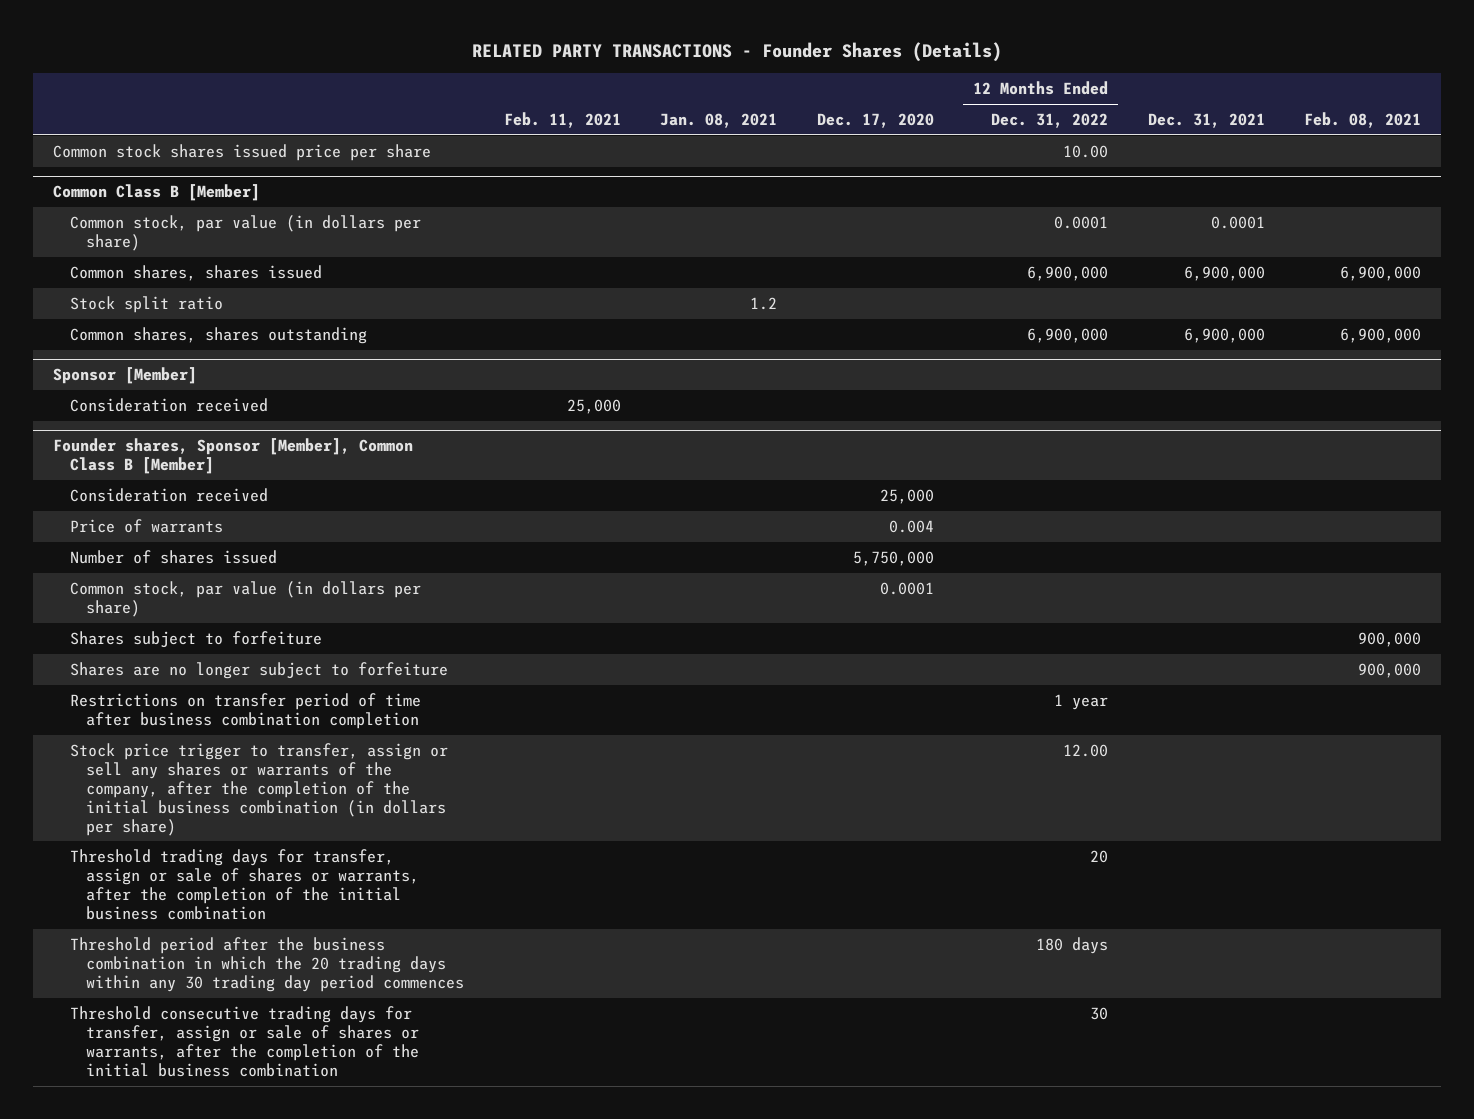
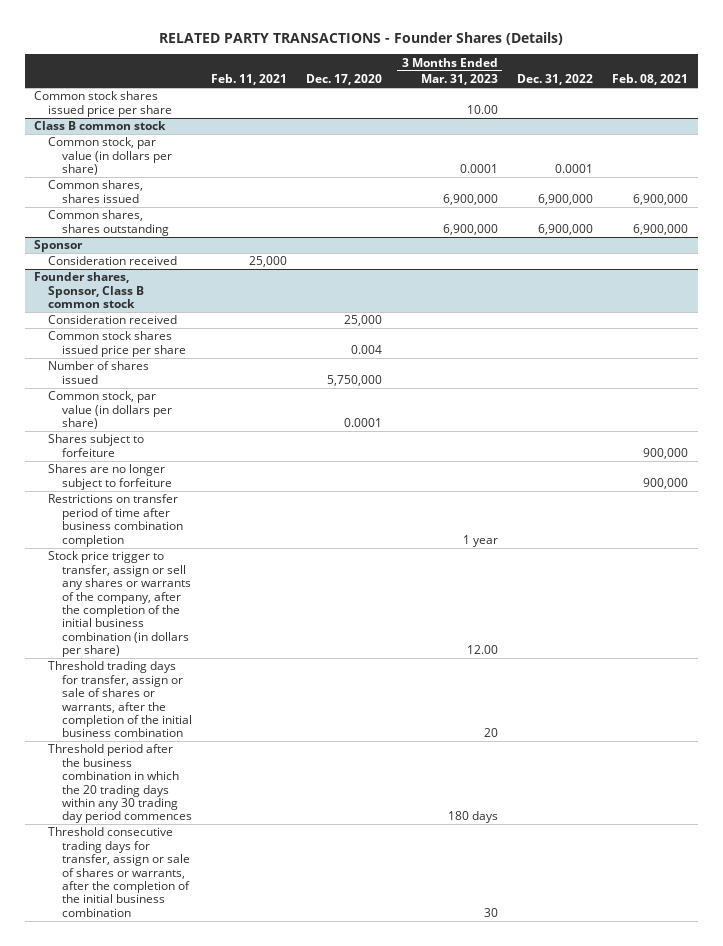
- | Feb. 11, 2021 | Jan. 08, 2021 | Dec. 17, 2020 | 12 Months Ended Dec. 31, 2022 | Dec. 31, 2021 | Feb. 08, 2021
+ | Feb. 11, 2021 | Dec. 17, 2020 | 3 Months Ended Mar. 31, 2023 | Dec. 31, 2022 | Feb. 08, 2021
- Common Class B [Member]
+ Class B common stock
- Stock split ratio | | 1.2 | | | |
- Sponsor [Member]
+ Sponsor
- Founder shares, Sponsor [Member], Common Class B [Member]
+ Founder shares, Sponsor, Class B common stock
- Price of warrants | | | 0.004 | | |
+ Common stock shares issued price per share | | 0.004 | | |

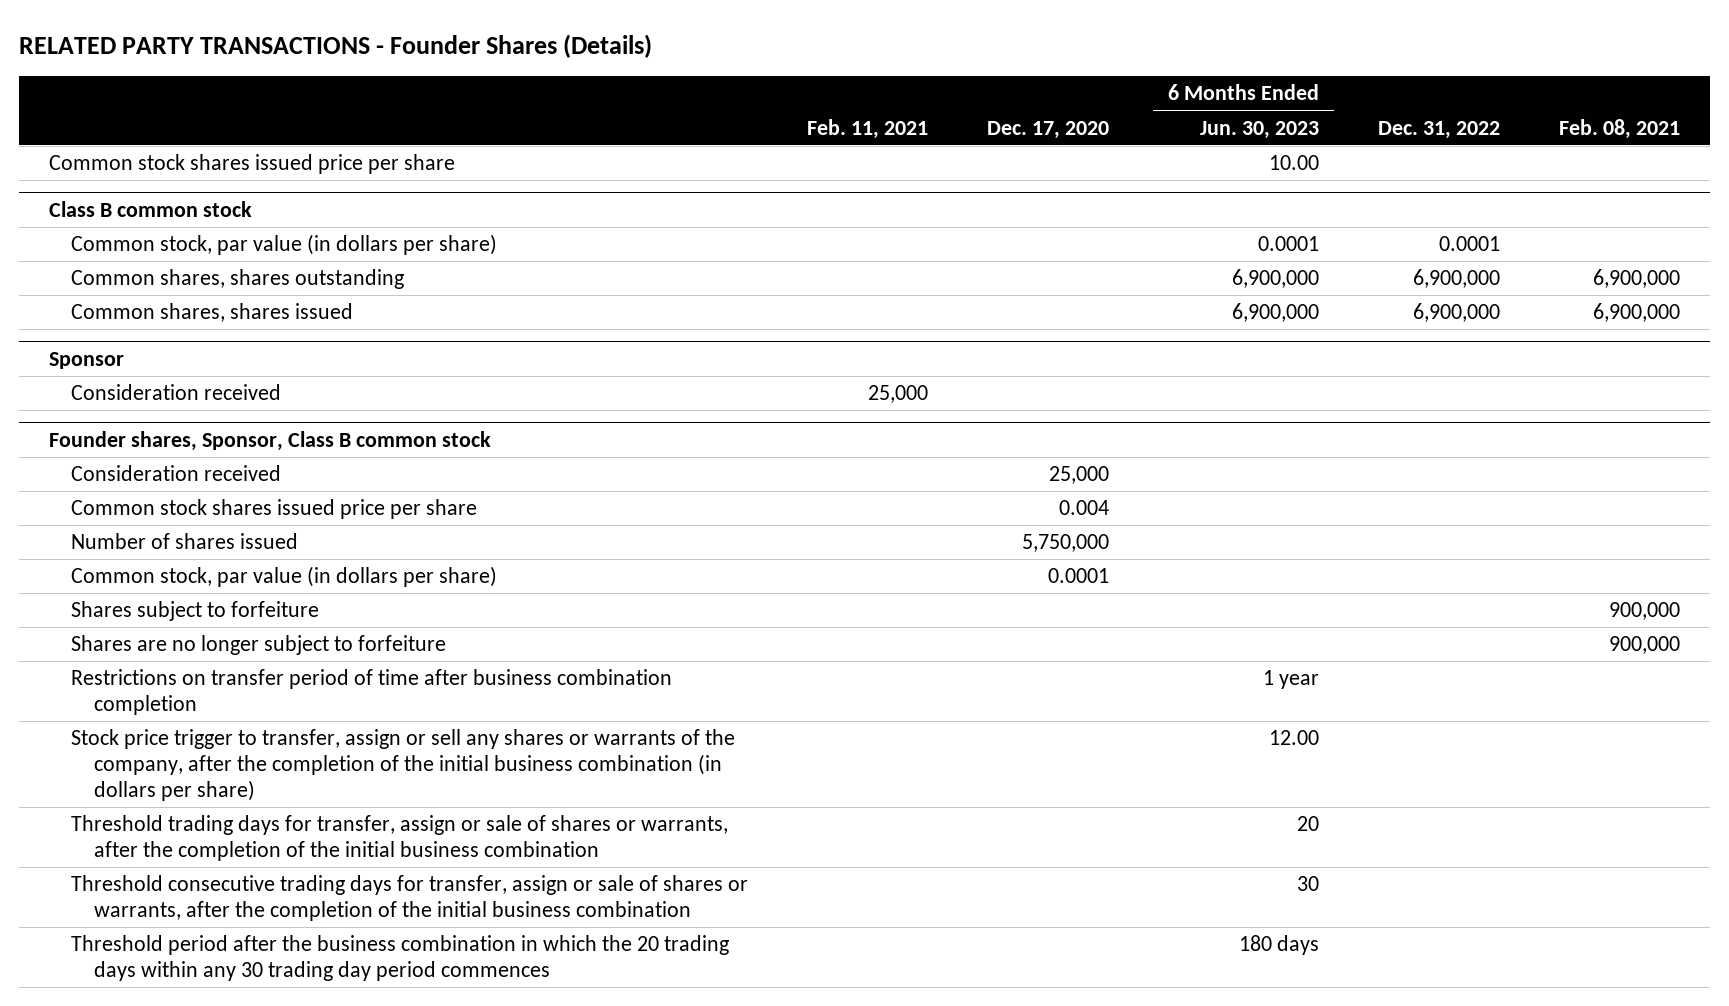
- | Feb. 11, 2021 | Dec. 17, 2020 | 3 Months Ended Mar. 31, 2023 | Dec. 31, 2022 | Feb. 08, 2021
+ | Feb. 11, 2021 | Dec. 17, 2020 | 6 Months Ended Jun. 30, 2023 | Dec. 31, 2022 | Feb. 08, 2021
@ Class B common stock
moved down: Common shares, shares issued | | | 6,900,000 | 6,900,000 | 6,900,000
@ Founder shares, Sponsor, Class B common stock
moved down: Threshold period after the business combination in which the 20 trading days within any 30 trading day period commences | | | 180 days | |

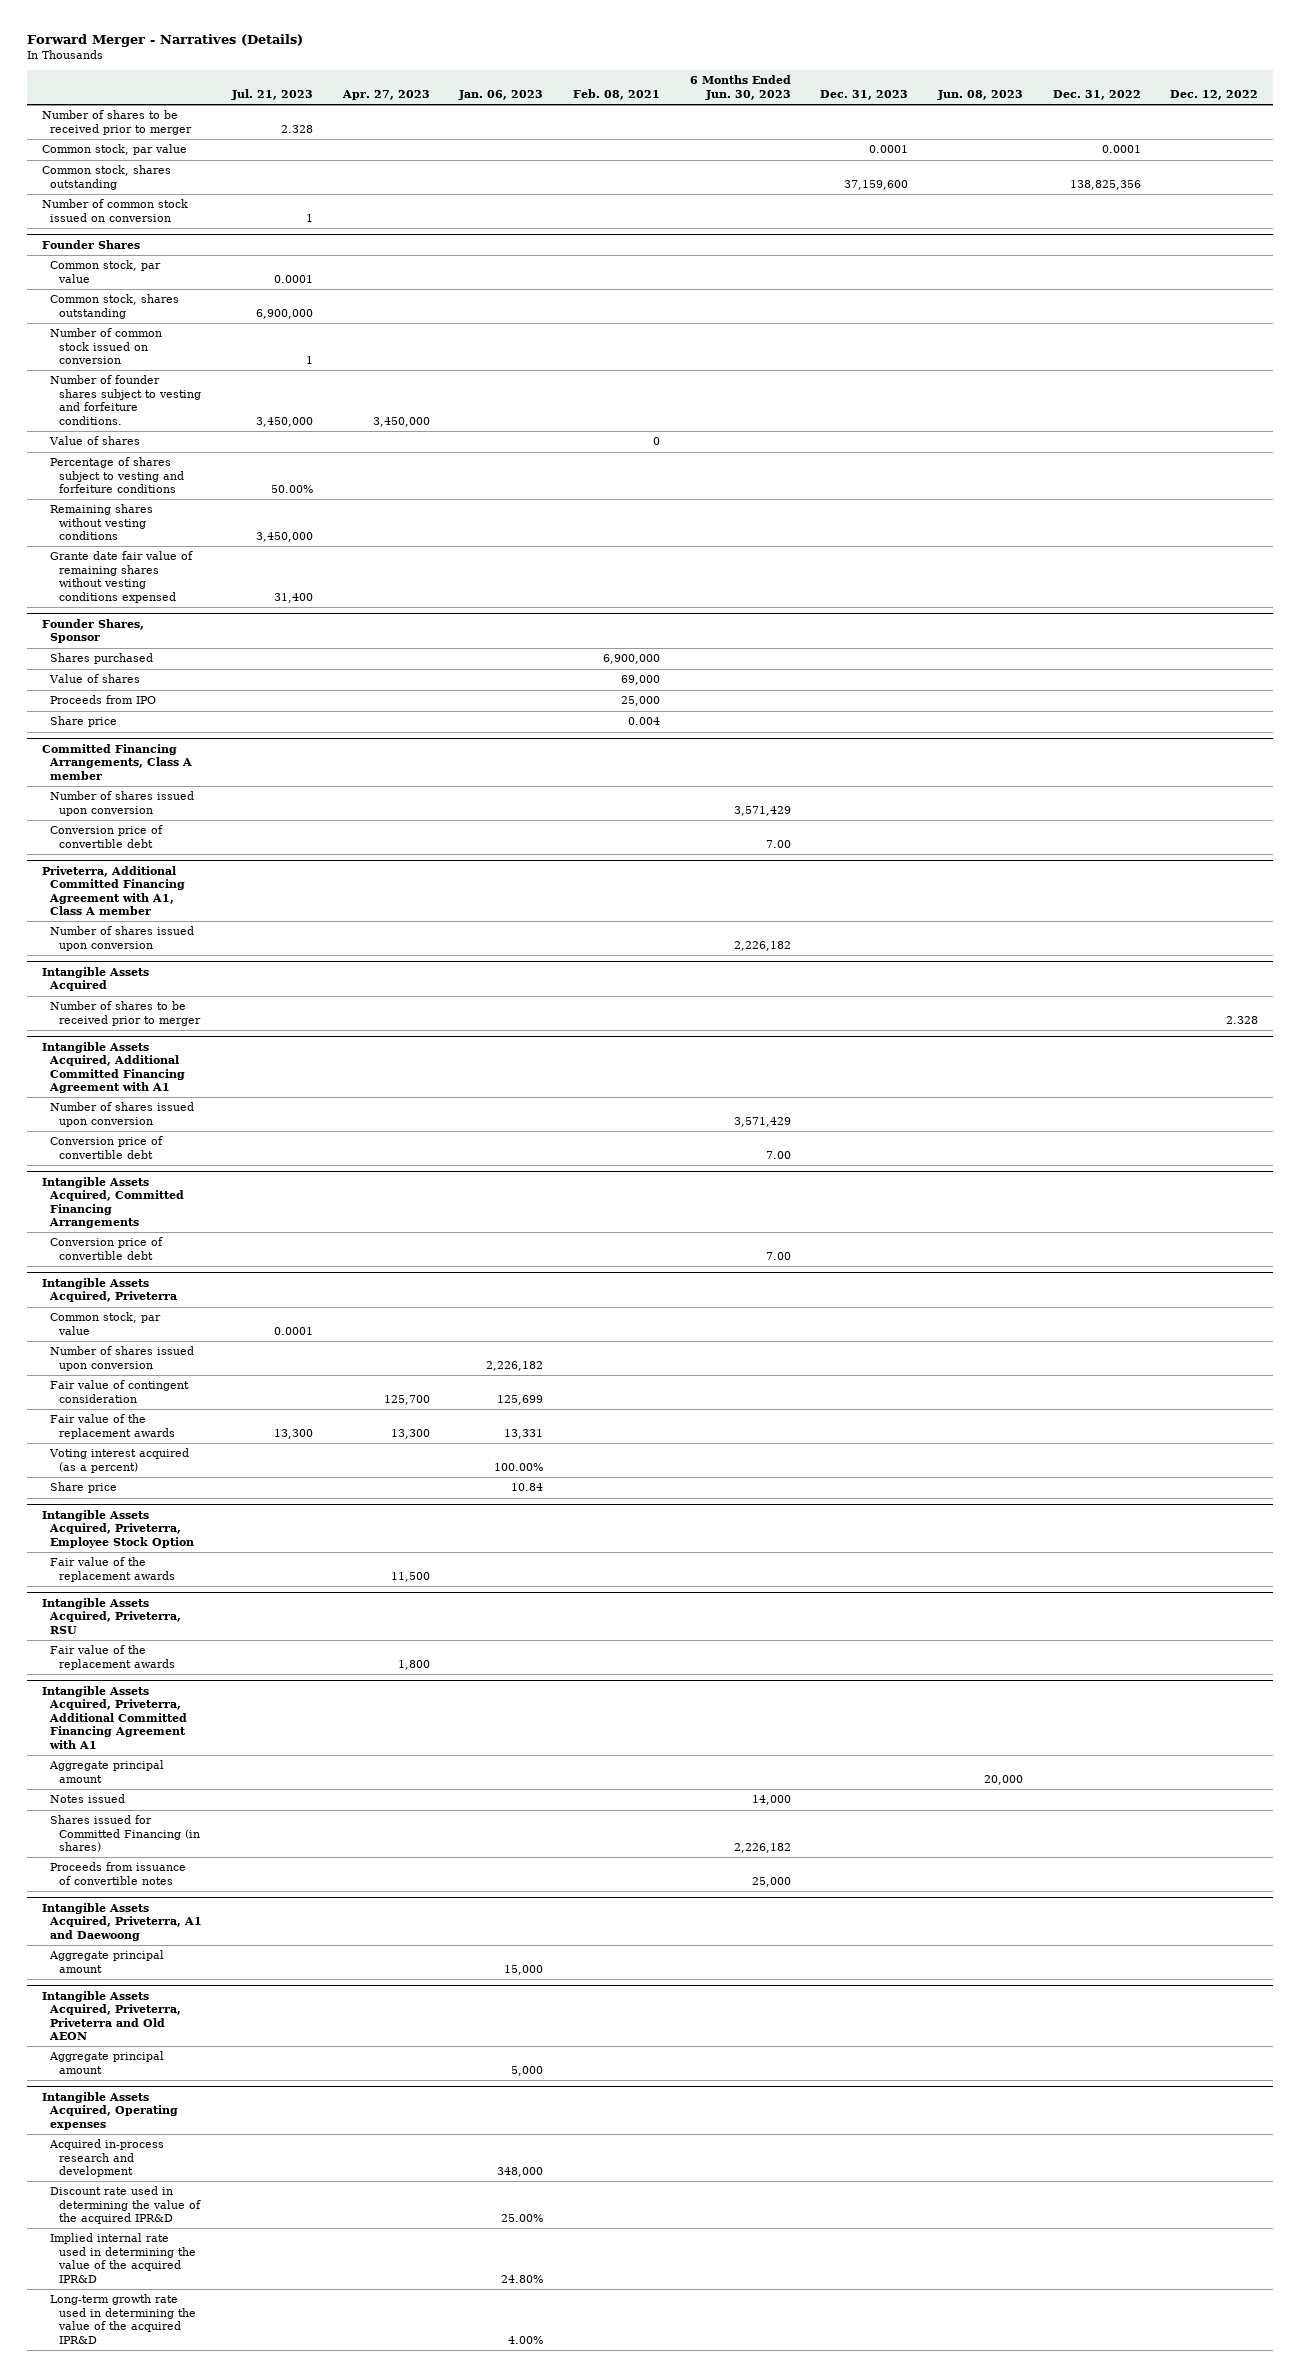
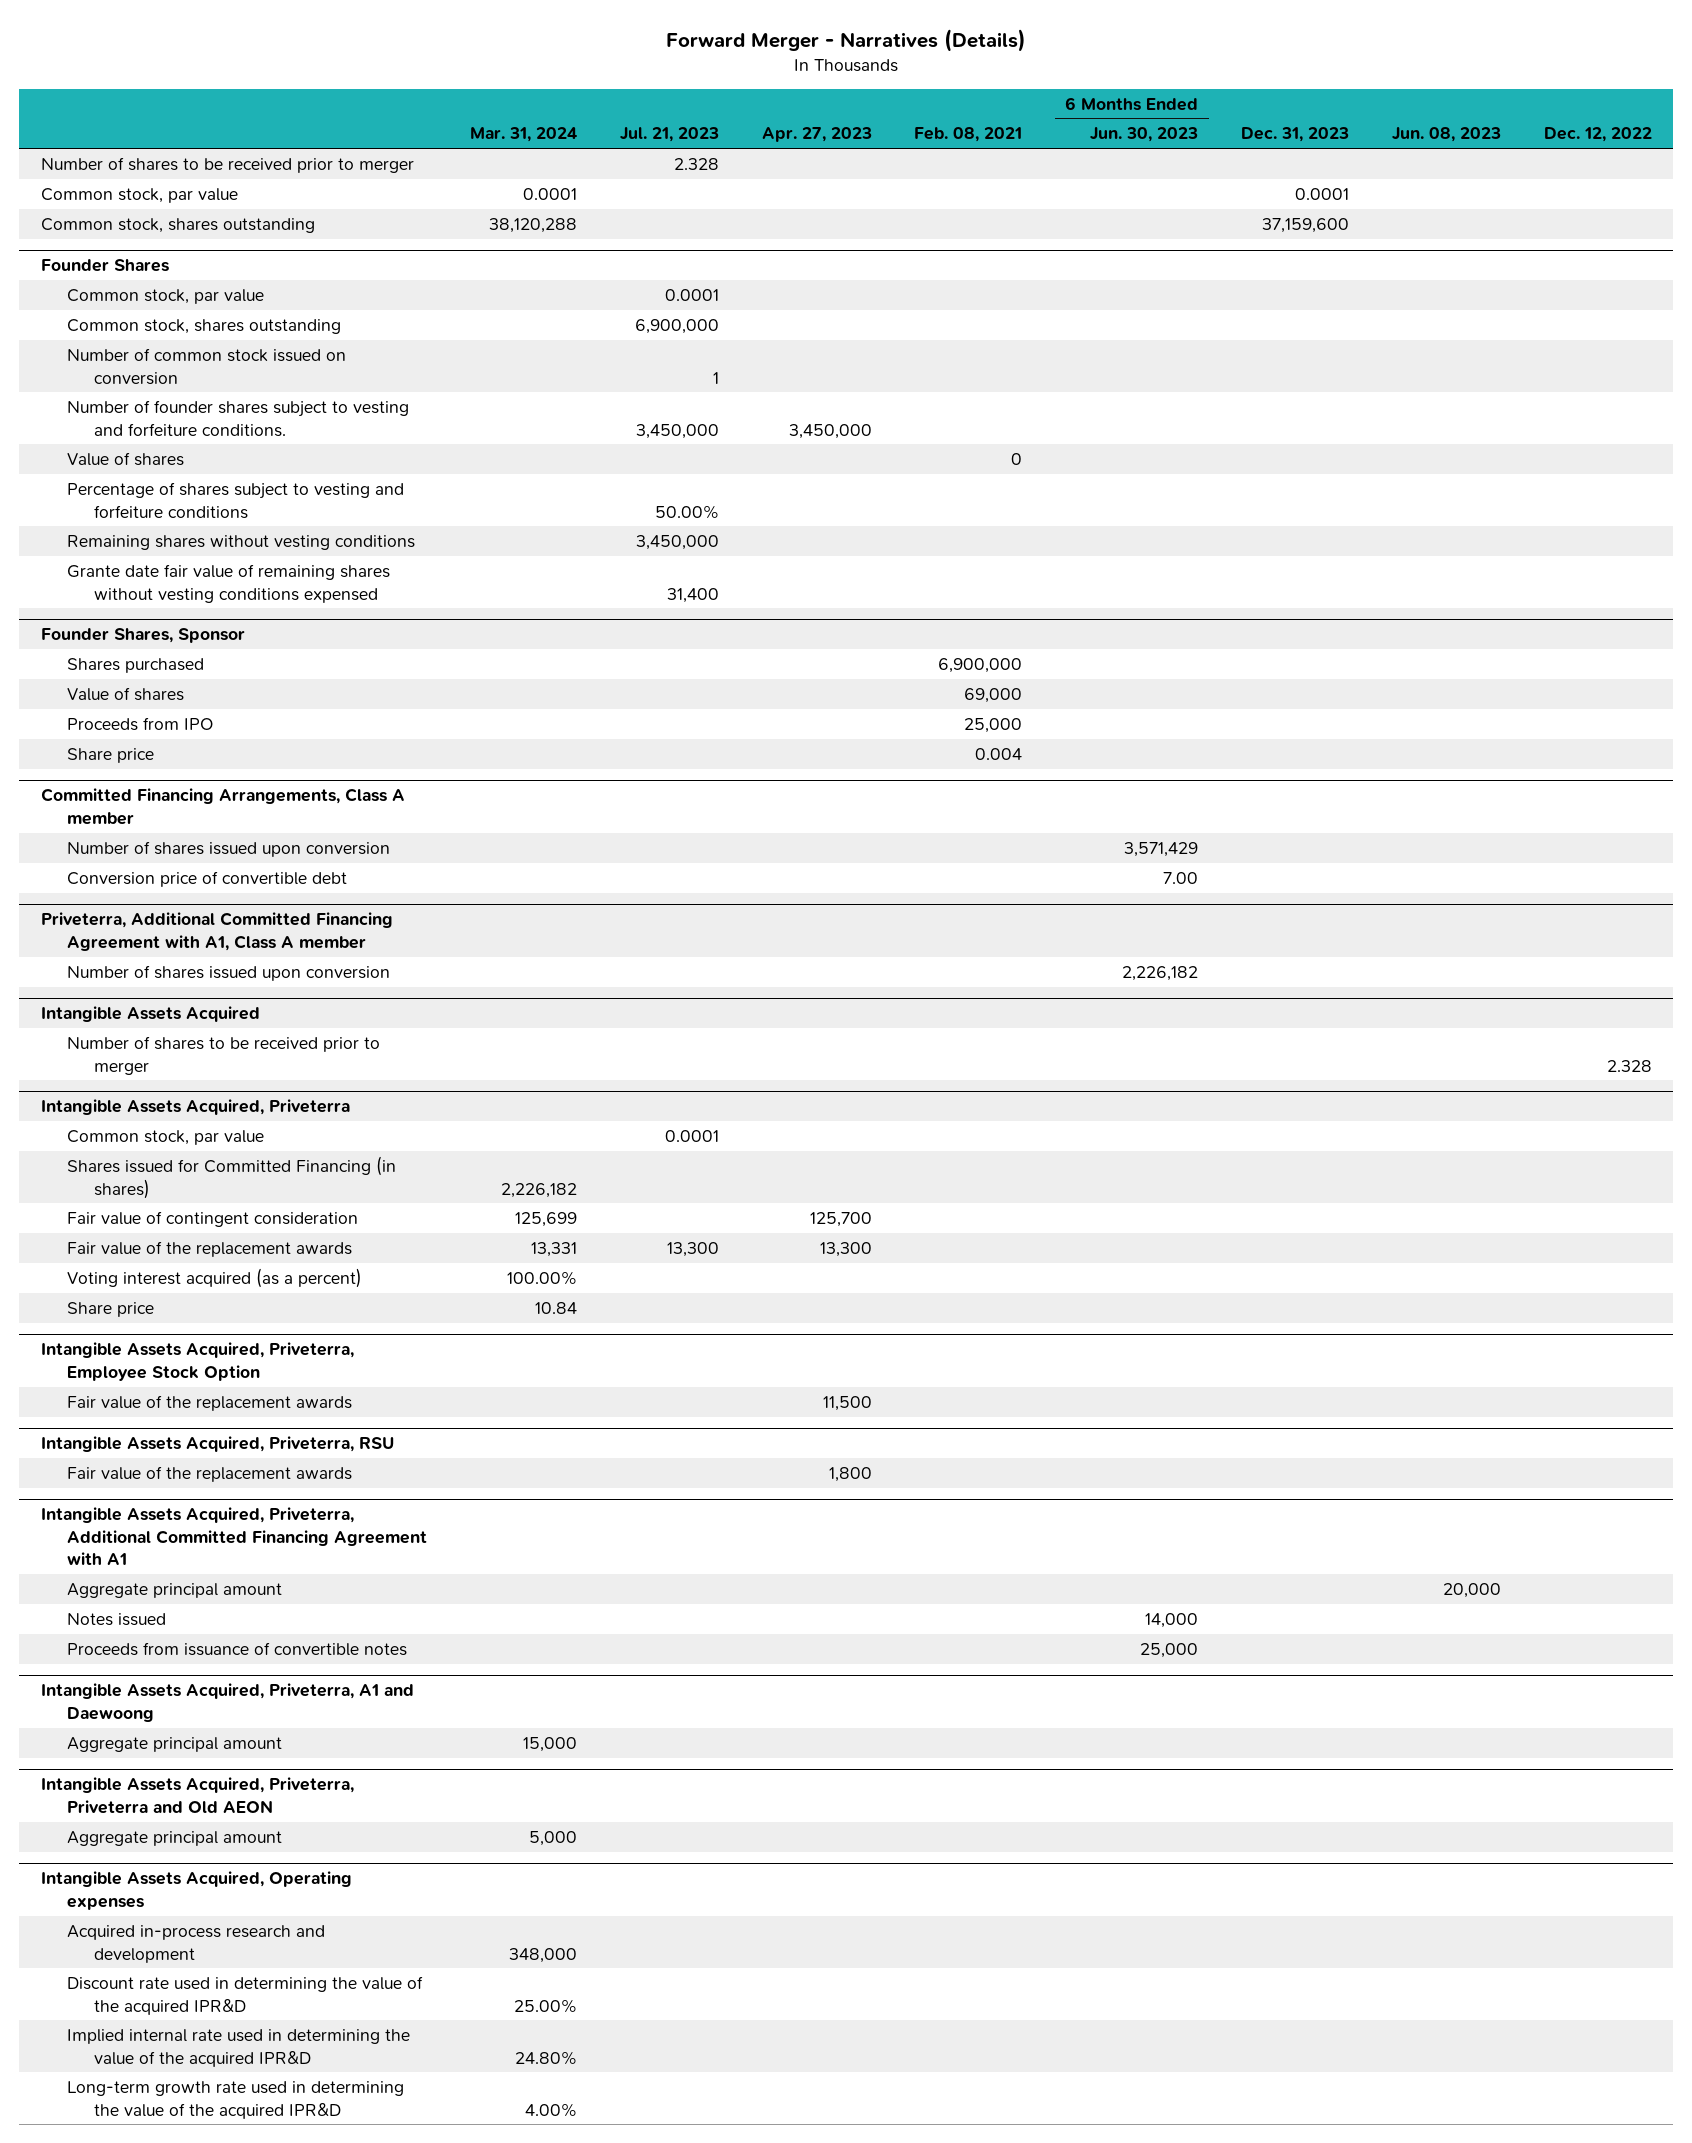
- | Jul. 21, 2023 | Apr. 27, 2023 | Jan. 06, 2023 | Feb. 08, 2021 | 6 Months Ended Jun. 30, 2023 | Dec. 31, 2023 | Jun. 08, 2023 | Dec. 31, 2022 | Dec. 12, 2022
+ | Mar. 31, 2024 | Jul. 21, 2023 | Apr. 27, 2023 | Feb. 08, 2021 | 6 Months Ended Jun. 30, 2023 | Dec. 31, 2023 | Jun. 08, 2023 | Dec. 12, 2022
- Number of common stock issued on conversion | 1 | | | | | | | |
- Intangible Assets Acquired, Additional Committed Financing Agreement with A1
- Number of shares issued upon conversion | | | | | 3,571,429 | | | |
- Conversion price of convertible debt | | | | | 7.00 | | | |
- Intangible Assets Acquired, Committed Financing Arrangements
- Conversion price of convertible debt | | | | | 7.00 | | | |
@ Intangible Assets Acquired, Priveterra
- Number of shares issued upon conversion | | | 2,226,182 | | | | | |
+ Shares issued for Committed Financing (in shares) | 2,226,182 | | | | | | |
@ Intangible Assets Acquired, Priveterra, Additional Committed Financing Agreement with A1
- Shares issued for Committed Financing (in shares) | | | | | 2,226,182 | | | |

